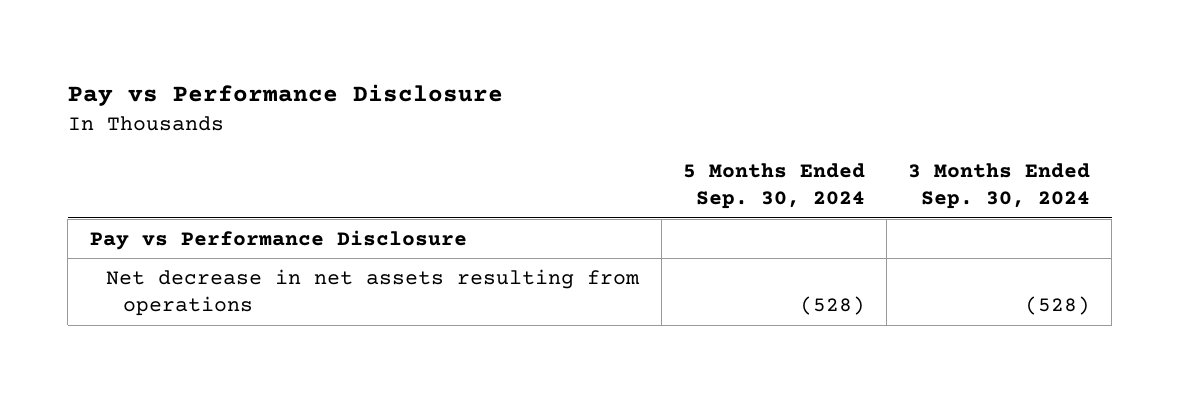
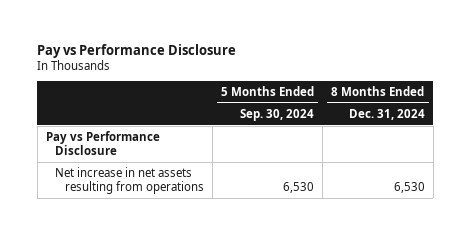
- | 5 Months Ended Sep. 30, 2024 | 3 Months Ended Sep. 30, 2024
+ | 5 Months Ended Sep. 30, 2024 | 8 Months Ended Dec. 31, 2024
- Net decrease in net assets resulting from operations | (528) | (528)
+ Net increase in net assets resulting from operations | 6,530 | 6,530

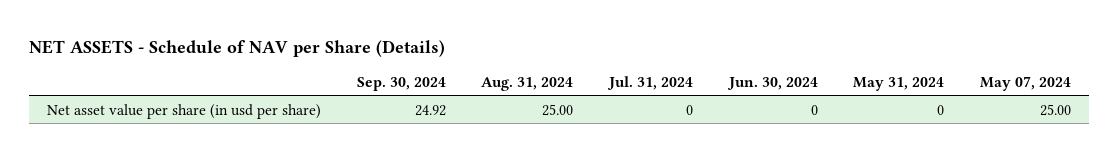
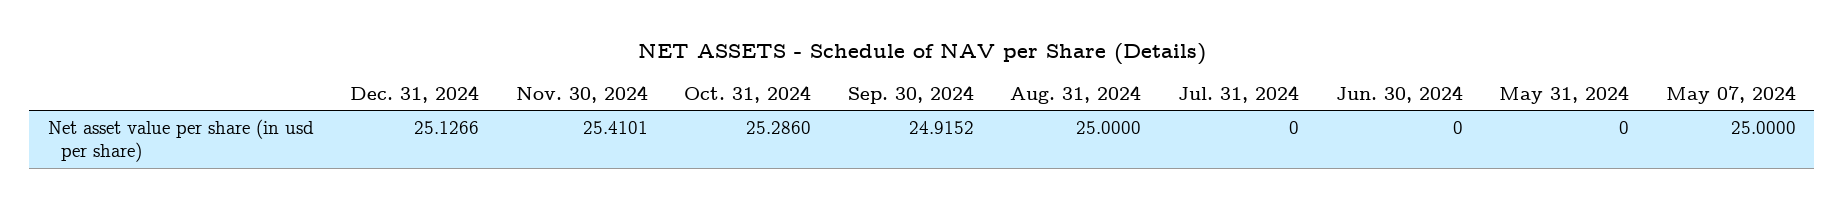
- | Sep. 30, 2024 | Aug. 31, 2024 | Jul. 31, 2024 | Jun. 30, 2024 | May 31, 2024 | May 07, 2024
+ | Dec. 31, 2024 | Nov. 30, 2024 | Oct. 31, 2024 | Sep. 30, 2024 | Aug. 31, 2024 | Jul. 31, 2024 | Jun. 30, 2024 | May 31, 2024 | May 07, 2024
- Net asset value per share (in usd per share) | 24.92 | 25.00 | 0 | 0 | 0 | 25.00
+ Net asset value per share (in usd per share) | 25.1266 | 25.4101 | 25.2860 | 24.9152 | 25.0000 | 0 | 0 | 0 | 25.0000

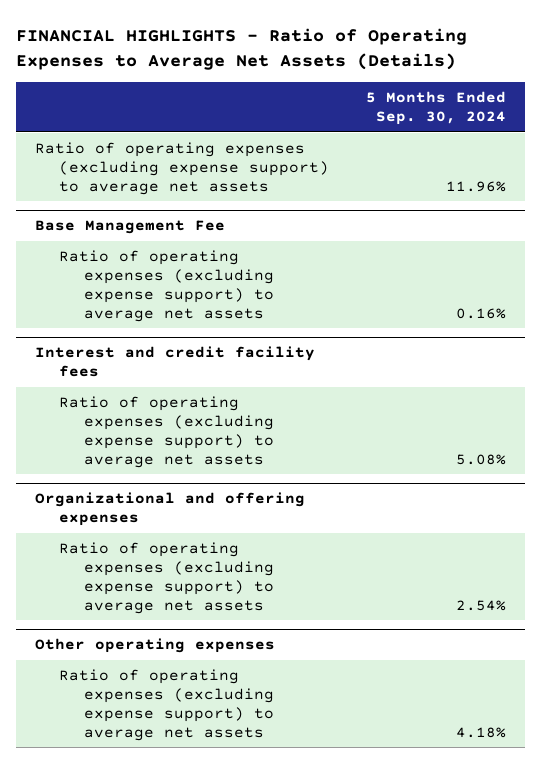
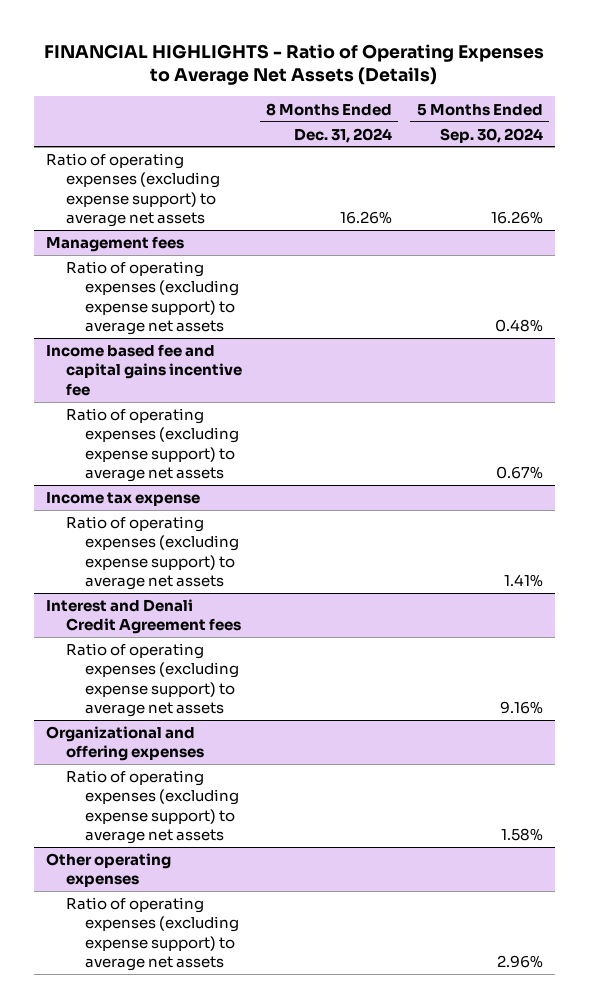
- | 5 Months Ended Sep. 30, 2024
+ | 8 Months Ended Dec. 31, 2024 | 5 Months Ended Sep. 30, 2024
- Ratio of operating expenses (excluding expense support) to average net assets | 11.96%
- Base Management Fee
- Ratio of operating expenses (excluding expense support) to average net assets | 0.16%
- Interest and credit facility fees
- Ratio of operating expenses (excluding expense support) to average net assets | 5.08%
+ Ratio of operating expenses (excluding expense support) to average net assets | 16.26% | 16.26%
+ Management fees
+ Ratio of operating expenses (excluding expense support) to average net assets | | 0.48%
+ Income based fee and capital gains incentive fee
+ Ratio of operating expenses (excluding expense support) to average net assets | | 0.67%
+ Income tax expense
+ Ratio of operating expenses (excluding expense support) to average net assets | | 1.41%
+ Interest and Denali Credit Agreement fees
+ Ratio of operating expenses (excluding expense support) to average net assets | | 9.16%
@ Organizational and offering expenses
- Ratio of operating expenses (excluding expense support) to average net assets | 2.54%
+ Ratio of operating expenses (excluding expense support) to average net assets | | 1.58%
@ Other operating expenses
- Ratio of operating expenses (excluding expense support) to average net assets | 4.18%
+ Ratio of operating expenses (excluding expense support) to average net assets | | 2.96%

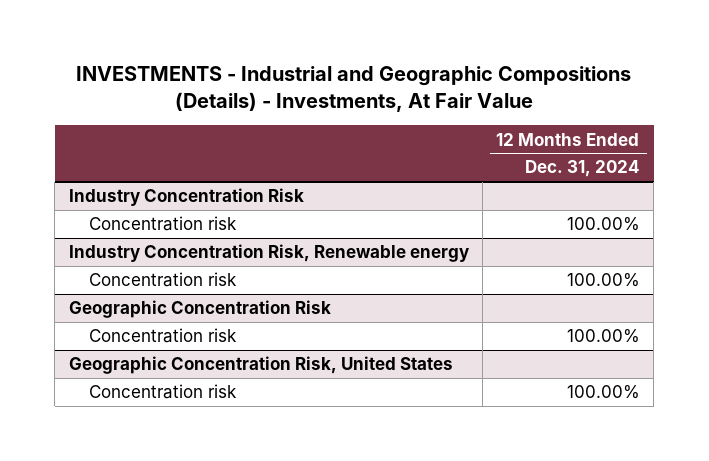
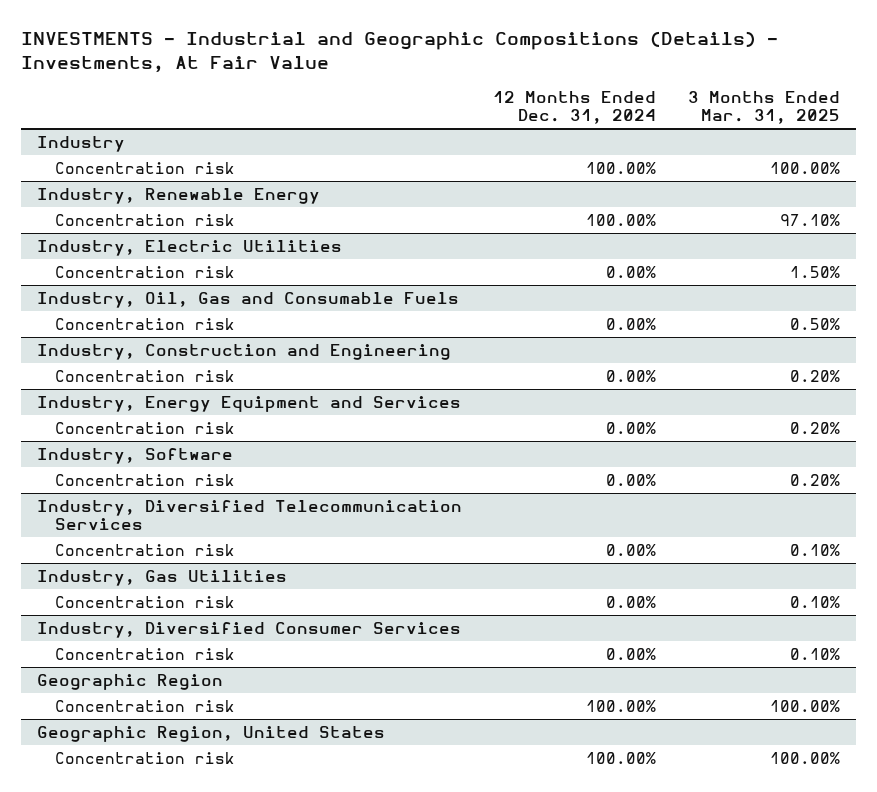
- | 12 Months Ended Dec. 31, 2024
+ | 12 Months Ended Dec. 31, 2024 | 3 Months Ended Mar. 31, 2025
- Industry Concentration Risk
+ Industry
- Industry Concentration Risk, Renewable energy
+ Industry, Renewable Energy
- Geographic Concentration Risk
+ Industry, Electric Utilities
+ Concentration risk | 0.00% | 1.50%
+ Industry, Oil, Gas and Consumable Fuels
+ Concentration risk | 0.00% | 0.50%
+ Industry, Construction and Engineering
+ Concentration risk | 0.00% | 0.20%
+ Industry, Energy Equipment and Services
+ Concentration risk | 0.00% | 0.20%
+ Industry, Software
+ Concentration risk | 0.00% | 0.20%
+ Industry, Diversified Telecommunication Services
+ Concentration risk | 0.00% | 0.10%
+ Industry, Gas Utilities
+ Concentration risk | 0.00% | 0.10%
+ Industry, Diversified Consumer Services
+ Concentration risk | 0.00% | 0.10%
+ Geographic Region
- Geographic Concentration Risk, United States
+ Geographic Region, United States

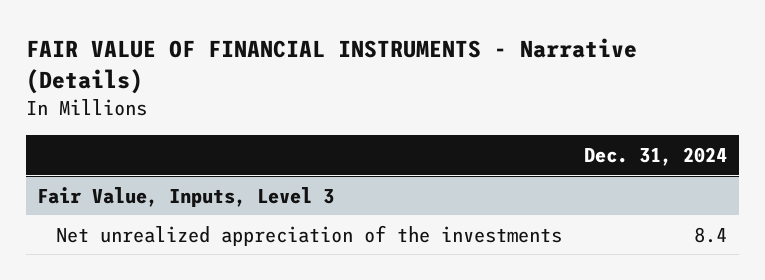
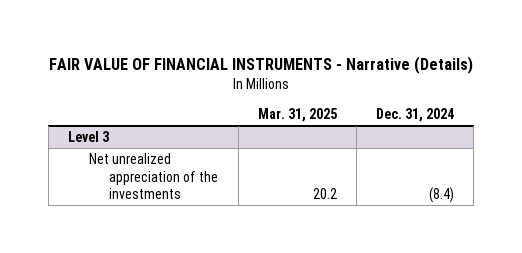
- | Dec. 31, 2024
+ | Mar. 31, 2025 | Dec. 31, 2024
- Fair Value, Inputs, Level 3
- Net unrealized appreciation of the investments | 8.4
+ Level 3
+ Net unrealized appreciation of the investments | 20.2 | (8.4)

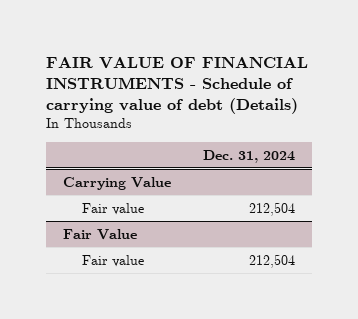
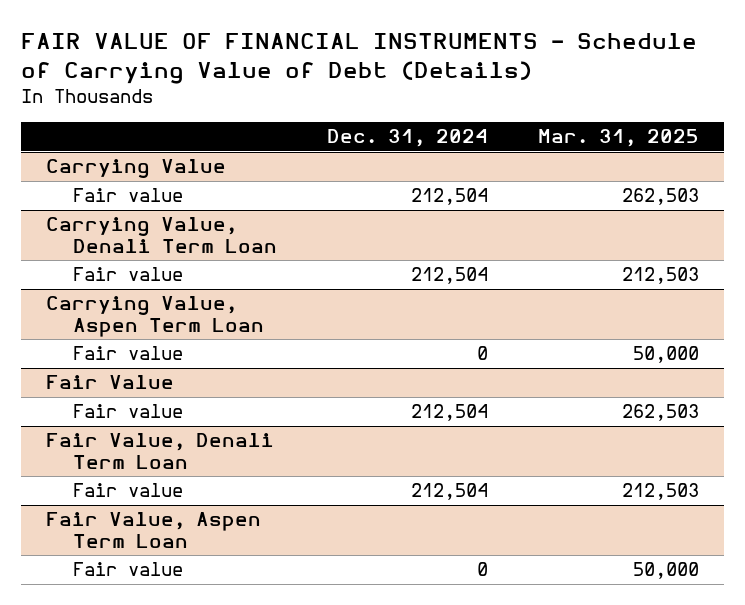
- FAIR VALUE OF FINANCIAL INSTRUMENTS - Schedule of carrying value of debt (Details)
+ FAIR VALUE OF FINANCIAL INSTRUMENTS - Schedule of Carrying Value of Debt (Details)
- | Dec. 31, 2024
+ | Dec. 31, 2024 | Mar. 31, 2025
+ Carrying Value, Denali Term Loan
+ Fair value | 212,504 | 212,503
+ Carrying Value, Aspen Term Loan
+ Fair value | 0 | 50,000
+ Fair Value, Denali Term Loan
+ Fair value | 212,504 | 212,503
+ Fair Value, Aspen Term Loan
+ Fair value | 0 | 50,000

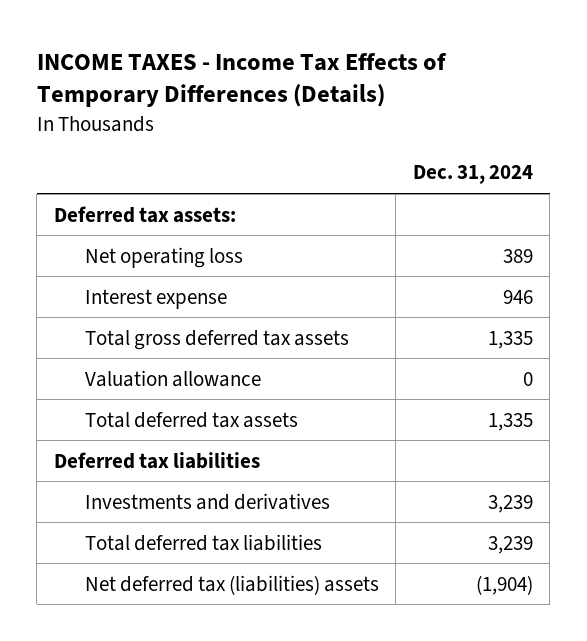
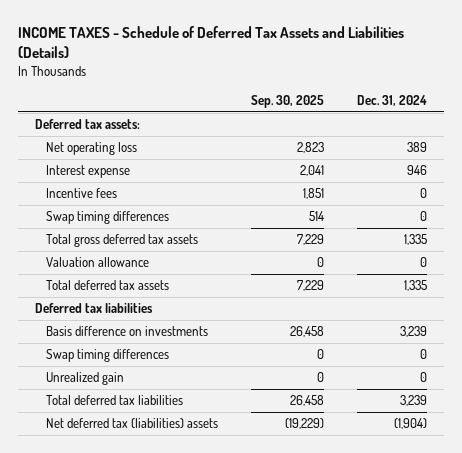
- INCOME TAXES - Income Tax Effects of Temporary Differences (Details)
+ INCOME TAXES - Schedule of Deferred Tax Assets and Liabilities (Details)
- | Dec. 31, 2024
+ | Sep. 30, 2025 | Dec. 31, 2024
+ Incentive fees | 1,851 | 0
+ Swap timing differences | 514 | 0
- Investments and derivatives | 3,239
+ Basis difference on investments | 26,458 | 3,239
+ Swap timing differences | 0 | 0
+ Unrealized gain | 0 | 0

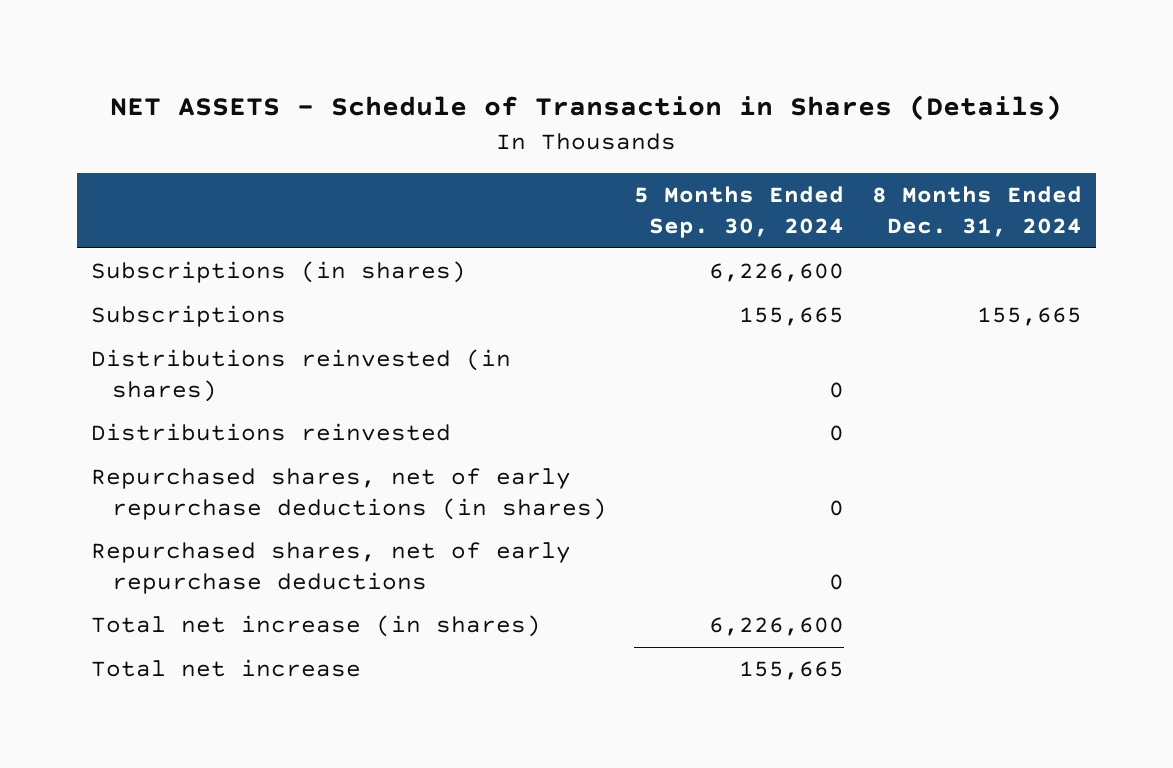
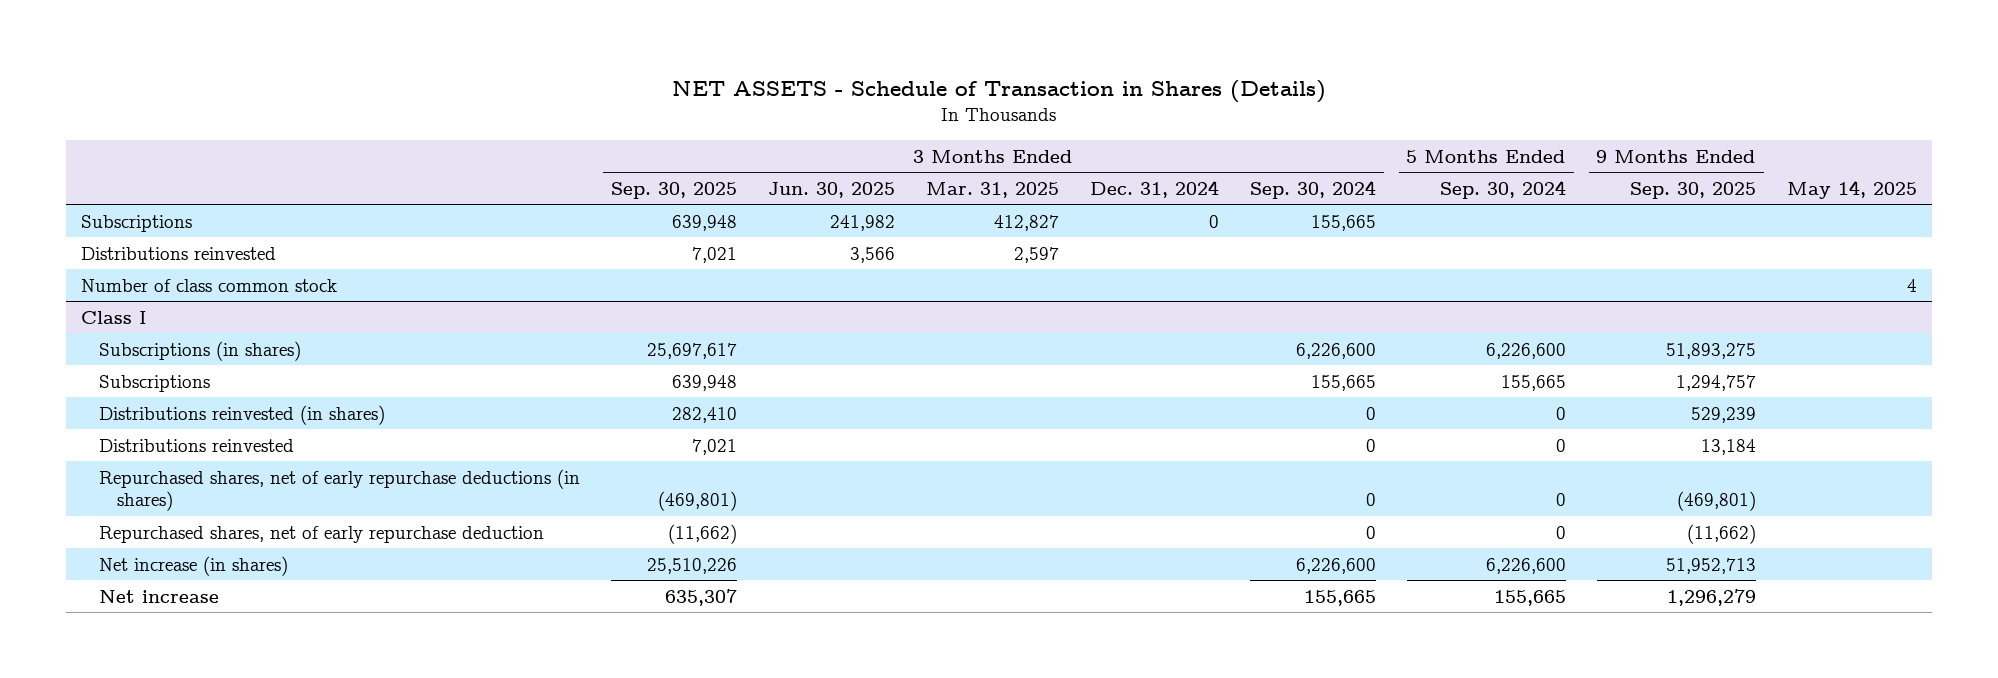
- | 5 Months Ended Sep. 30, 2024 | 8 Months Ended Dec. 31, 2024
+ | 3 Months Ended Sep. 30, 2025 | 3 Months Ended Jun. 30, 2025 | 3 Months Ended Mar. 31, 2025 | 3 Months Ended Dec. 31, 2024 | 3 Months Ended Sep. 30, 2024 | 5 Months Ended Sep. 30, 2024 | 9 Months Ended Sep. 30, 2025 | May 14, 2025
+ Subscriptions | 639,948 | 241,982 | 412,827 | 0 | 155,665 | | |
+ Distributions reinvested | 7,021 | 3,566 | 2,597 | | | | |
+ Number of class common stock | | | | | | | | 4
+ Class I
- Repurchased shares, net of early repurchase deductions | 0 |
- Total net increase (in shares) | 6,226,600 |
- Total net increase | 155,665 |
+ Repurchased shares, net of early repurchase deduction | (11,662) | | | | 0 | 0 | (11,662) |
+ Net increase (in shares) | 25,510,226 | | | | 6,226,600 | 6,226,600 | 51,952,713 |
+ Net increase | 635,307 | | | | 155,665 | 155,665 | 1,296,279 |

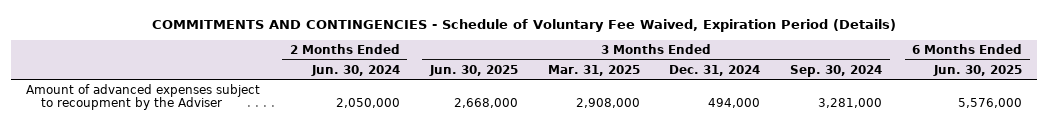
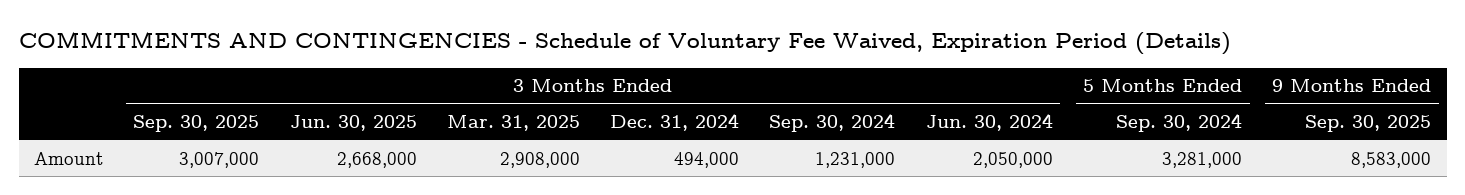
- | 2 Months Ended Jun. 30, 2024 | 3 Months Ended Jun. 30, 2025 | 3 Months Ended Mar. 31, 2025 | 3 Months Ended Dec. 31, 2024 | 3 Months Ended Sep. 30, 2024 | 6 Months Ended Jun. 30, 2025
+ | 3 Months Ended Sep. 30, 2025 | 3 Months Ended Jun. 30, 2025 | 3 Months Ended Mar. 31, 2025 | 3 Months Ended Dec. 31, 2024 | 3 Months Ended Sep. 30, 2024 | 3 Months Ended Jun. 30, 2024 | 5 Months Ended Sep. 30, 2024 | 9 Months Ended Sep. 30, 2025
- Amount of advanced expenses subject to recoupment by the Adviser | 2,050,000 | 2,668,000 | 2,908,000 | 494,000 | 3,281,000 | 5,576,000
+ Amount | 3,007,000 | 2,668,000 | 2,908,000 | 494,000 | 1,231,000 | 2,050,000 | 3,281,000 | 8,583,000

